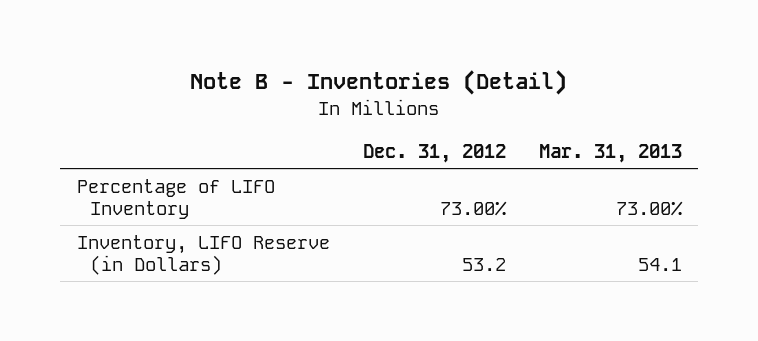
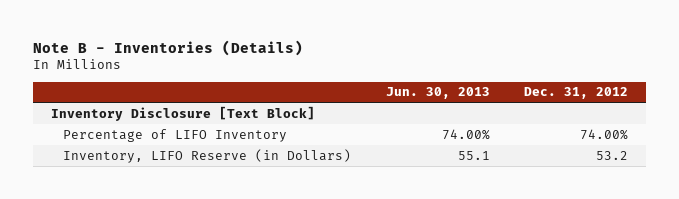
- Note B - Inventories (Detail)
+ Note B - Inventories (Details)
- | Dec. 31, 2012 | Mar. 31, 2013
+ | Jun. 30, 2013 | Dec. 31, 2012
- Percentage of LIFO Inventory | 73.00% | 73.00%
+ Inventory Disclosure [Text Block]
+ Percentage of LIFO Inventory | 74.00% | 74.00%

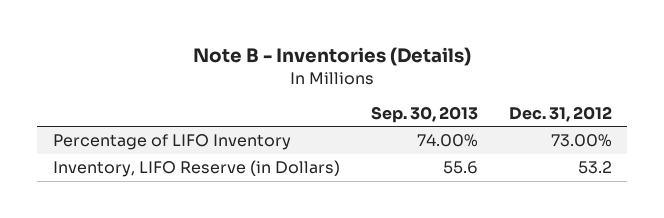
- | Jun. 30, 2013 | Dec. 31, 2012
+ | Sep. 30, 2013 | Dec. 31, 2012
- Inventory Disclosure [Text Block]
- Percentage of LIFO Inventory | 74.00% | 74.00%
+ Percentage of LIFO Inventory | 74.00% | 73.00%

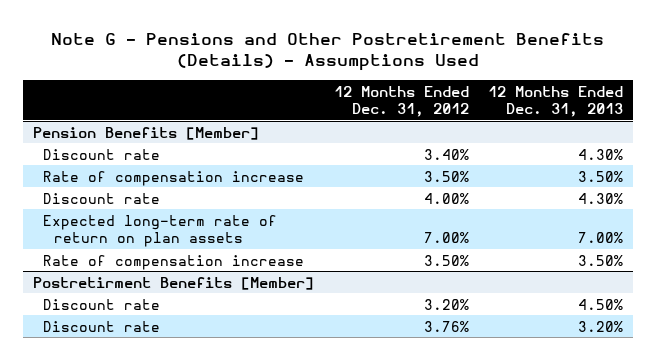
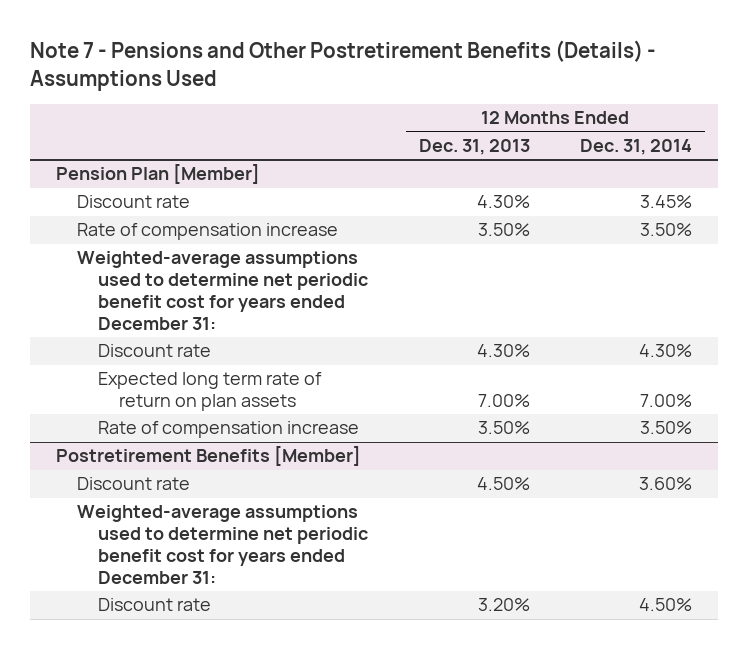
- Note G - Pensions and Other Postretirement Benefits (Details) - Assumptions Used
+ Note 7 - Pensions and Other Postretirement Benefits (Details) - Assumptions Used
- | 12 Months Ended Dec. 31, 2012 | 12 Months Ended Dec. 31, 2013
+ | 12 Months Ended Dec. 31, 2013 | 12 Months Ended Dec. 31, 2014
- Pension Benefits [Member]
+ Pension Plan [Member]
+ Weighted-average assumptions used to determine net periodic benefit cost for years ended December 31:
- Expected long-term rate of return on plan assets | 7.00% | 7.00%
+ Expected long term rate of return on plan assets | 7.00% | 7.00%
- Postretirment Benefits [Member]
+ Postretirement Benefits [Member]
+ Weighted-average assumptions used to determine net periodic benefit cost for years ended December 31:

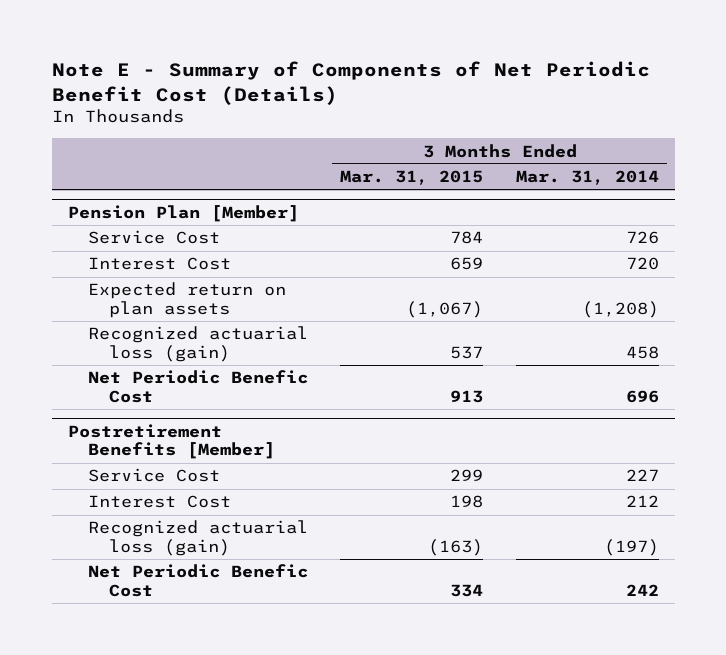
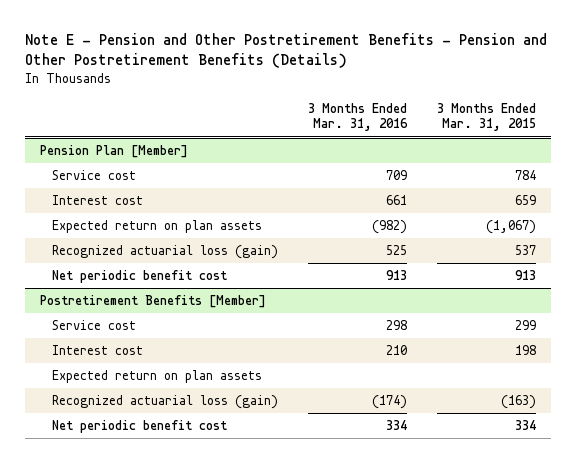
- Note E - Summary of Components of Net Periodic Benefit Cost (Details)
+ Note E - Pension and Other Postretirement Benefits - Pension and Other Postretirement Benefits (Details)
- | 3 Months Ended Mar. 31, 2015 | 3 Months Ended Mar. 31, 2014
+ | 3 Months Ended Mar. 31, 2016 | 3 Months Ended Mar. 31, 2015
@ Pension Plan [Member]
- Service Cost | 784 | 726
- Interest Cost | 659 | 720
+ Service cost | 709 | 784
+ Interest cost | 661 | 659
- Net Periodic Benefic Cost | 913 | 696
+ Net periodic benefit cost | 913 | 913
@ Postretirement Benefits [Member]
- Service Cost | 299 | 227
- Interest Cost | 198 | 212
+ Service cost | 298 | 299
+ Interest cost | 210 | 198
+ Expected return on plan assets
- Net Periodic Benefic Cost | 334 | 242
+ Net periodic benefit cost | 334 | 334

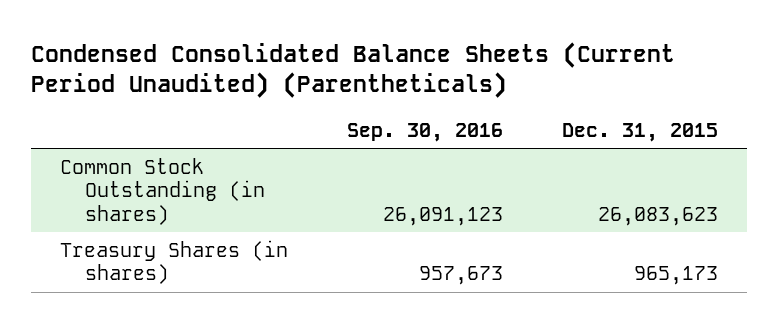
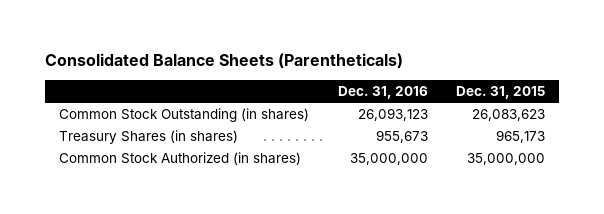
- Condensed Consolidated Balance Sheets (Current Period Unaudited) (Parentheticals)
+ Consolidated Balance Sheets (Parentheticals)
- | Sep. 30, 2016 | Dec. 31, 2015
+ | Dec. 31, 2016 | Dec. 31, 2015
+ Common Stock Authorized (in shares) | 35,000,000 | 35,000,000

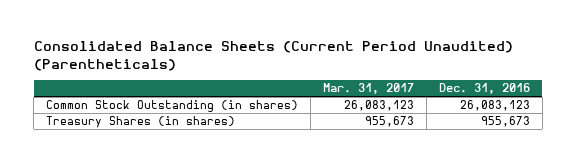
- Consolidated Balance Sheets (Parentheticals)
+ Consolidated Balance Sheets (Current Period Unaudited) (Parentheticals)
- | Dec. 31, 2016 | Dec. 31, 2015
+ | Mar. 31, 2017 | Dec. 31, 2016
- Common Stock Outstanding (in shares) | 26,093,123 | 26,083,623
+ Common Stock Outstanding (in shares) | 26,083,123 | 26,083,123
- Common Stock Authorized (in shares) | 35,000,000 | 35,000,000

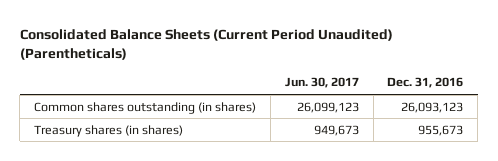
- | Mar. 31, 2017 | Dec. 31, 2016
+ | Jun. 30, 2017 | Dec. 31, 2016
- Common Stock Outstanding (in shares) | 26,083,123 | 26,083,123
- Treasury Shares (in shares) | 955,673 | 955,673
+ Common shares outstanding (in shares) | 26,099,123 | 26,093,123
+ Treasury shares (in shares) | 949,673 | 955,673

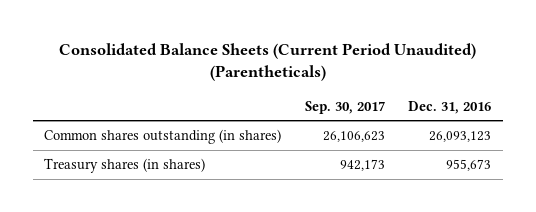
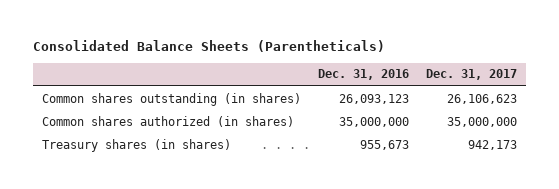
- Consolidated Balance Sheets (Current Period Unaudited) (Parentheticals)
+ Consolidated Balance Sheets (Parentheticals)
- | Sep. 30, 2017 | Dec. 31, 2016
+ | Dec. 31, 2016 | Dec. 31, 2017
+ Common shares authorized (in shares) | 35,000,000 | 35,000,000

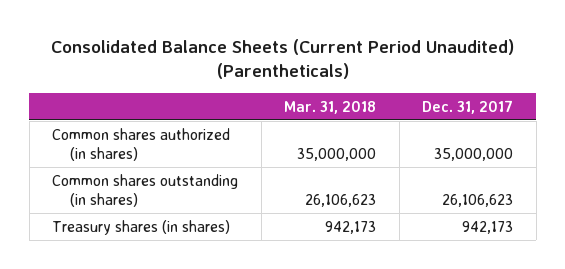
- Consolidated Balance Sheets (Parentheticals)
+ Consolidated Balance Sheets (Current Period Unaudited) (Parentheticals)
- | Dec. 31, 2016 | Dec. 31, 2017
+ | Mar. 31, 2018 | Dec. 31, 2017
moved down: Common shares outstanding (in shares) | 26,106,623 | 26,106,623

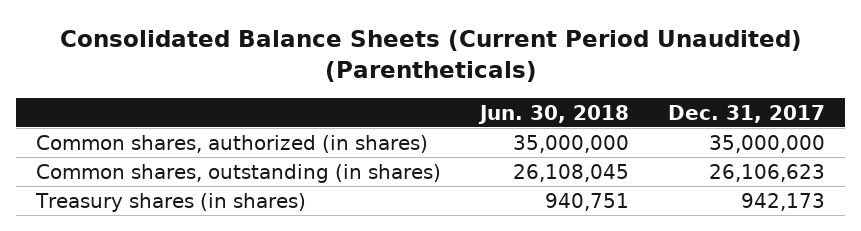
- | Mar. 31, 2018 | Dec. 31, 2017
+ | Jun. 30, 2018 | Dec. 31, 2017
- Common shares authorized (in shares) | 35,000,000 | 35,000,000
- Common shares outstanding (in shares) | 26,106,623 | 26,106,623
+ Common shares, authorized (in shares) | 35,000,000 | 35,000,000
+ Common shares, outstanding (in shares) | 26,108,045 | 26,106,623

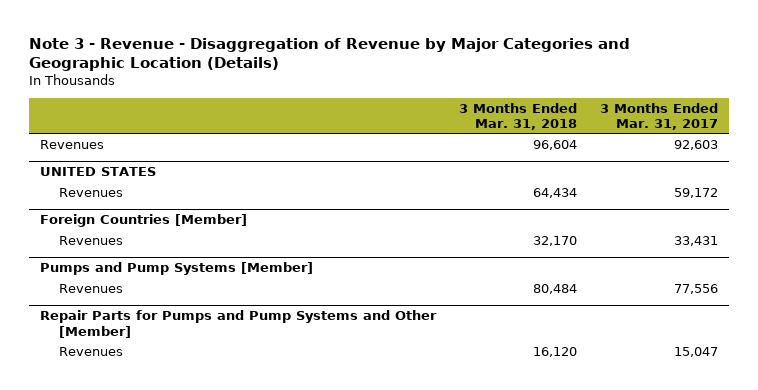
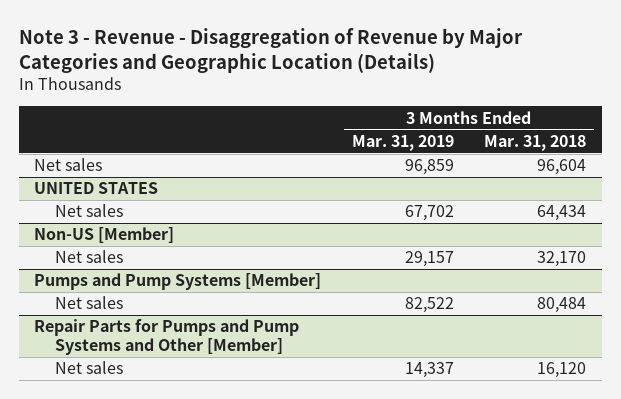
- | 3 Months Ended Mar. 31, 2018 | 3 Months Ended Mar. 31, 2017
+ | 3 Months Ended Mar. 31, 2019 | 3 Months Ended Mar. 31, 2018
- Revenues | 96,604 | 92,603
+ Net sales | 96,859 | 96,604
@ UNITED STATES
- Revenues | 64,434 | 59,172
- Foreign Countries [Member]
- Revenues | 32,170 | 33,431
@ UNITED STATES
+ Net sales | 67,702 | 64,434
+ Non-US [Member]
+ Net sales | 29,157 | 32,170
@ Pumps and Pump Systems [Member]
- Revenues | 80,484 | 77,556
+ Net sales | 82,522 | 80,484
@ Repair Parts for Pumps and Pump Systems and Other [Member]
- Revenues | 16,120 | 15,047
+ Net sales | 14,337 | 16,120

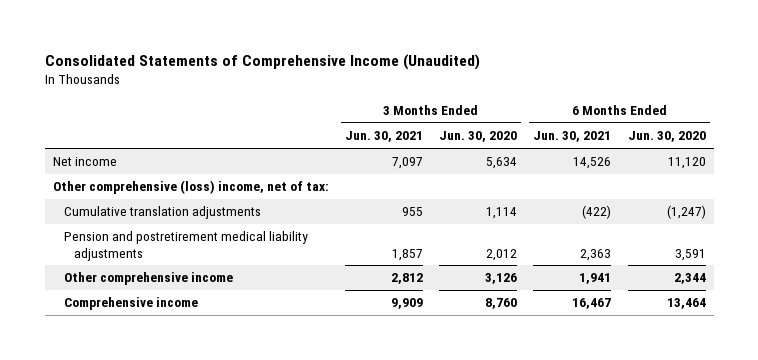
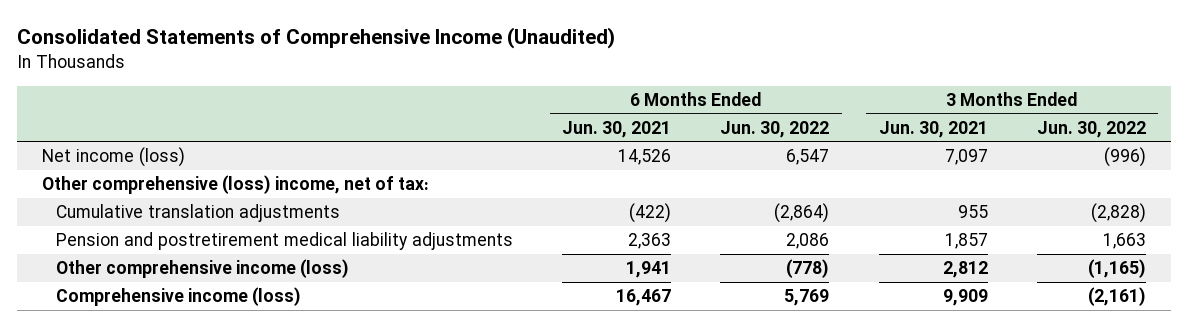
- | 3 Months Ended Jun. 30, 2021 | 3 Months Ended Jun. 30, 2020 | 6 Months Ended Jun. 30, 2021 | 6 Months Ended Jun. 30, 2020
+ | 6 Months Ended Jun. 30, 2021 | 6 Months Ended Jun. 30, 2022 | 3 Months Ended Jun. 30, 2021 | 3 Months Ended Jun. 30, 2022
- Net income | 7,097 | 5,634 | 14,526 | 11,120
+ Net income (loss) | 14,526 | 6,547 | 7,097 | (996)
- Other comprehensive income | 2,812 | 3,126 | 1,941 | 2,344
- Comprehensive income | 9,909 | 8,760 | 16,467 | 13,464
+ Other comprehensive income (loss) | 1,941 | (778) | 2,812 | (1,165)
+ Comprehensive income (loss) | 16,467 | 5,769 | 9,909 | (2,161)

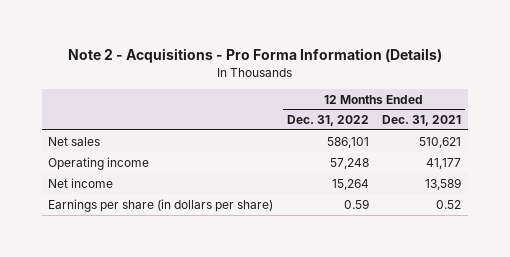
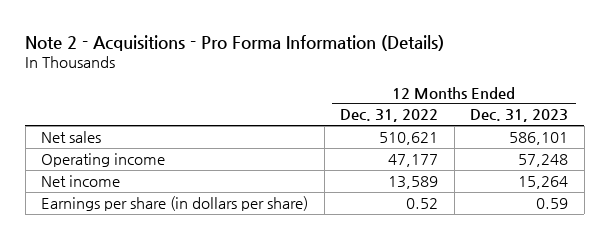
- | 12 Months Ended Dec. 31, 2022 | 12 Months Ended Dec. 31, 2021
+ | 12 Months Ended Dec. 31, 2022 | 12 Months Ended Dec. 31, 2023
- Net sales | 586,101 | 510,621
- Operating income | 57,248 | 41,177
- Net income | 15,264 | 13,589
- Earnings per share (in dollars per share) | 0.59 | 0.52
+ Net sales | 510,621 | 586,101
+ Operating income | 47,177 | 57,248
+ Net income | 13,589 | 15,264
+ Earnings per share (in dollars per share) | 0.52 | 0.59

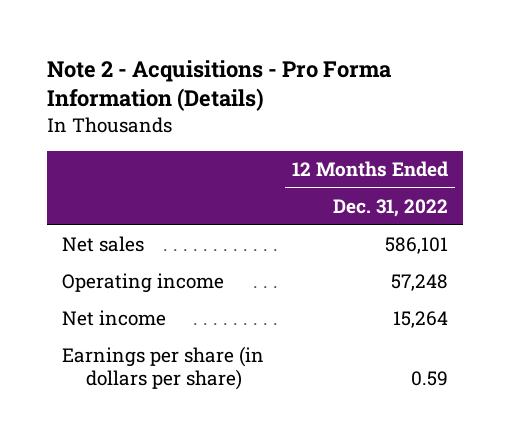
- | 12 Months Ended Dec. 31, 2022 | 12 Months Ended Dec. 31, 2023
+ | 12 Months Ended Dec. 31, 2022
- Net sales | 510,621 | 586,101
- Operating income | 47,177 | 57,248
- Net income | 13,589 | 15,264
- Earnings per share (in dollars per share) | 0.52 | 0.59
+ Net sales | 586,101
+ Operating income | 57,248
+ Net income | 15,264
+ Earnings per share (in dollars per share) | 0.59

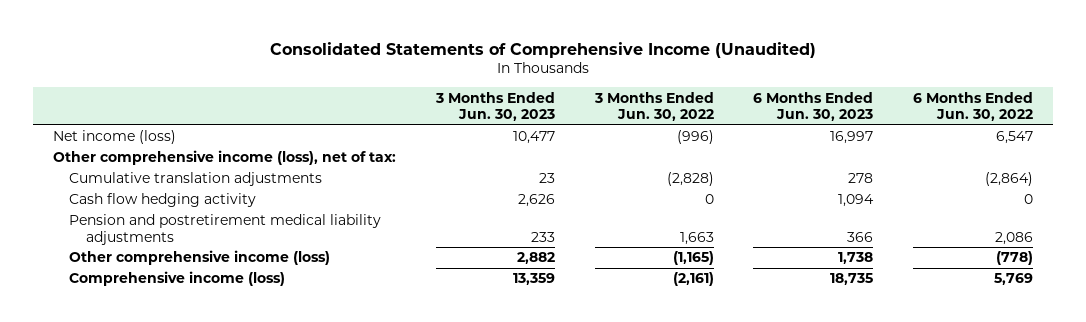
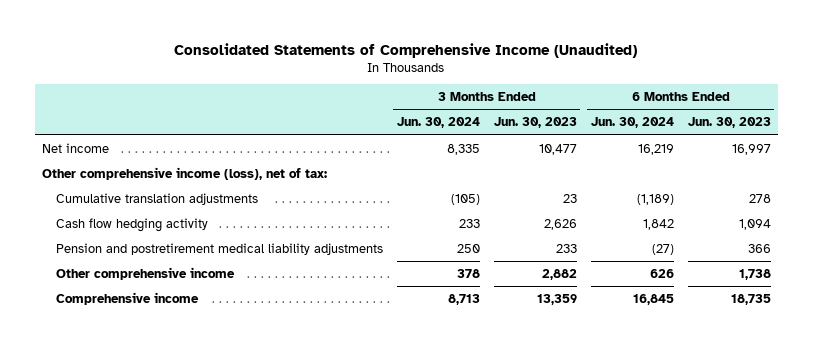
- | 3 Months Ended Jun. 30, 2023 | 3 Months Ended Jun. 30, 2022 | 6 Months Ended Jun. 30, 2023 | 6 Months Ended Jun. 30, 2022
+ | 3 Months Ended Jun. 30, 2024 | 3 Months Ended Jun. 30, 2023 | 6 Months Ended Jun. 30, 2024 | 6 Months Ended Jun. 30, 2023
- Net income (loss) | 10,477 | (996) | 16,997 | 6,547
+ Net income | 8,335 | 10,477 | 16,219 | 16,997
- Other comprehensive income (loss) | 2,882 | (1,165) | 1,738 | (778)
- Comprehensive income (loss) | 13,359 | (2,161) | 18,735 | 5,769
+ Other comprehensive income | 378 | 2,882 | 626 | 1,738
+ Comprehensive income | 8,713 | 13,359 | 16,845 | 18,735

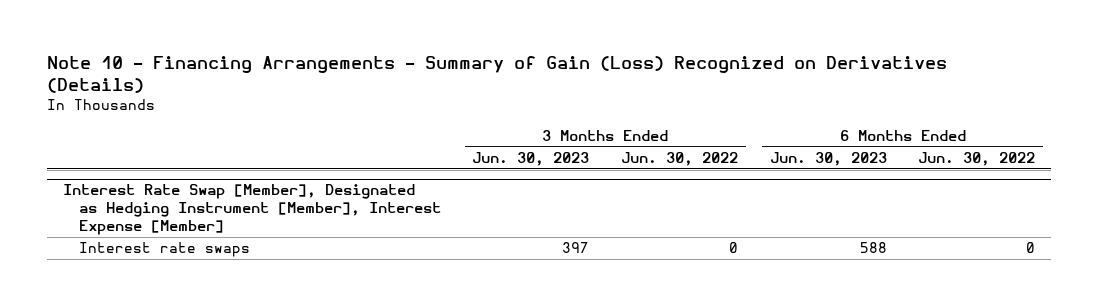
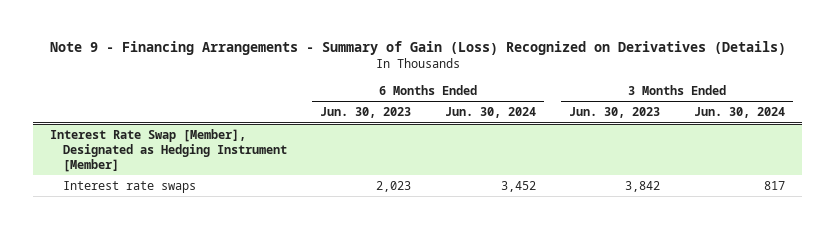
- Note 10 - Financing Arrangements - Summary of Gain (Loss) Recognized on Derivatives (Details)
+ Note 9 - Financing Arrangements - Summary of Gain (Loss) Recognized on Derivatives (Details)
- | 3 Months Ended Jun. 30, 2023 | 3 Months Ended Jun. 30, 2022 | 6 Months Ended Jun. 30, 2023 | 6 Months Ended Jun. 30, 2022
+ | 6 Months Ended Jun. 30, 2023 | 6 Months Ended Jun. 30, 2024 | 3 Months Ended Jun. 30, 2023 | 3 Months Ended Jun. 30, 2024
- Interest Rate Swap [Member], Designated as Hedging Instrument [Member], Interest Expense [Member]
- Interest rate swaps | 397 | 0 | 588 | 0
+ Interest Rate Swap [Member], Designated as Hedging Instrument [Member]
+ Interest rate swaps | 2,023 | 3,452 | 3,842 | 817

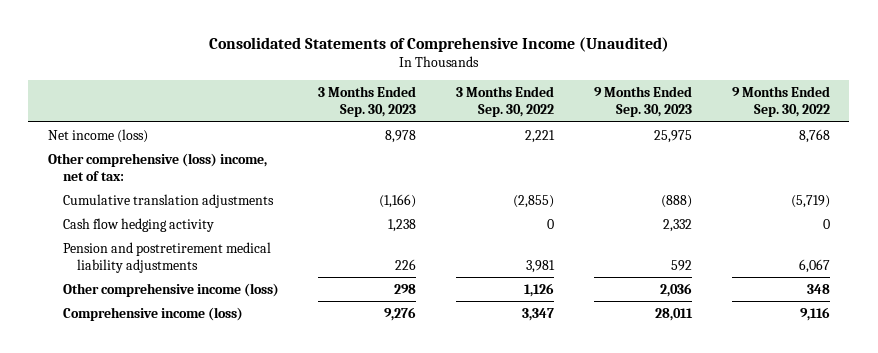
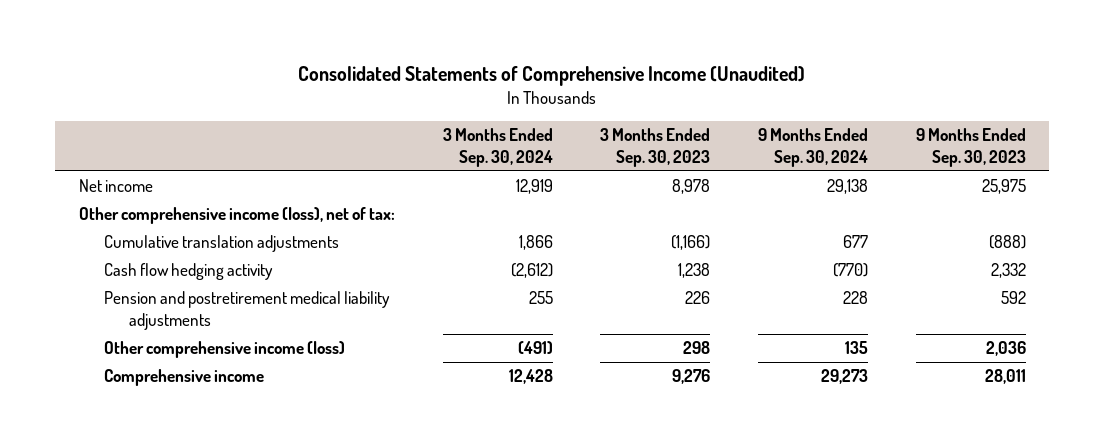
- | 3 Months Ended Sep. 30, 2023 | 3 Months Ended Sep. 30, 2022 | 9 Months Ended Sep. 30, 2023 | 9 Months Ended Sep. 30, 2022
+ | 3 Months Ended Sep. 30, 2024 | 3 Months Ended Sep. 30, 2023 | 9 Months Ended Sep. 30, 2024 | 9 Months Ended Sep. 30, 2023
- Net income (loss) | 8,978 | 2,221 | 25,975 | 8,768
- Other comprehensive (loss) income, net of tax:
+ Net income | 12,919 | 8,978 | 29,138 | 25,975
+ Other comprehensive income (loss), net of tax:
- Comprehensive income (loss) | 9,276 | 3,347 | 28,011 | 9,116
+ Comprehensive income | 12,428 | 9,276 | 29,273 | 28,011

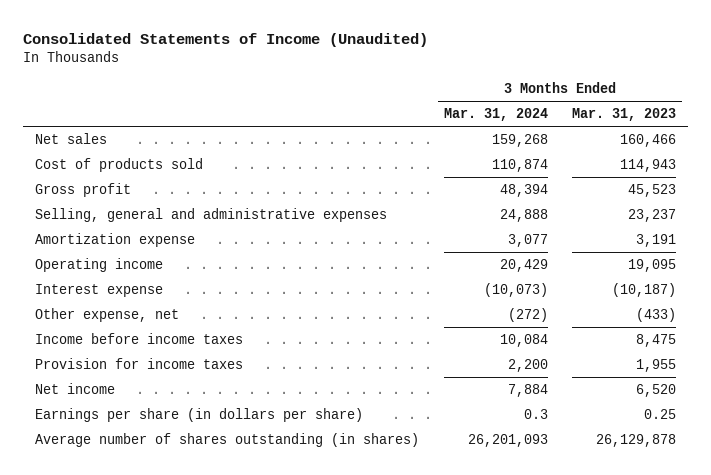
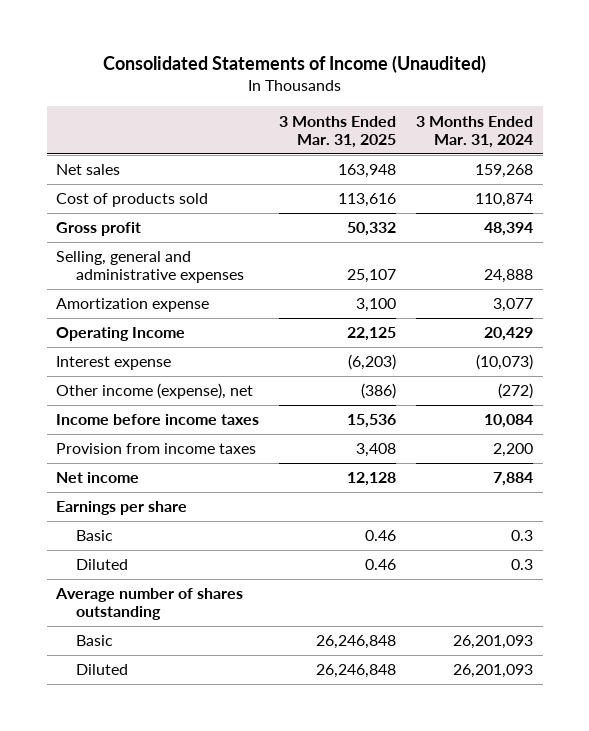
- | 3 Months Ended Mar. 31, 2024 | 3 Months Ended Mar. 31, 2023
+ | 3 Months Ended Mar. 31, 2025 | 3 Months Ended Mar. 31, 2024
- Operating income | 20,429 | 19,095
+ Operating Income | 22,125 | 20,429
- Other expense, net | (272) | (433)
+ Other income (expense), net | (386) | (272)
- Provision for income taxes | 2,200 | 1,955
+ Provision from income taxes | 3,408 | 2,200
- Earnings per share (in dollars per share) | 0.3 | 0.25
- Average number of shares outstanding (in shares) | 26,201,093 | 26,129,878
+ Earnings per share
+ Basic | 0.46 | 0.3
+ Diluted | 0.46 | 0.3
+ Average number of shares outstanding
+ Basic | 26,246,848 | 26,201,093
+ Diluted | 26,246,848 | 26,201,093

